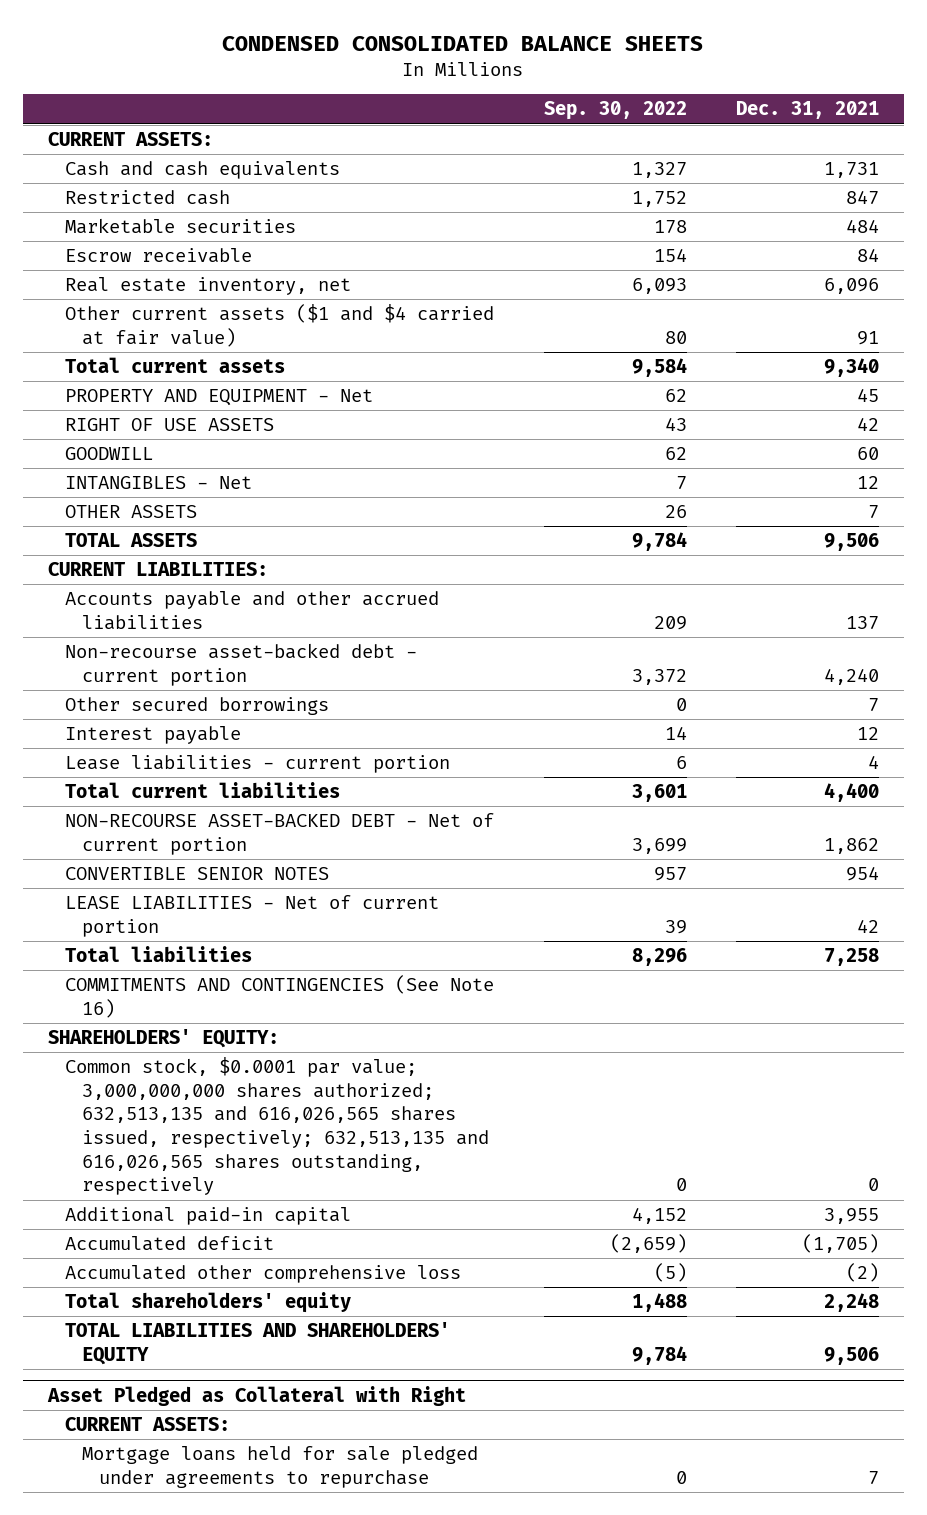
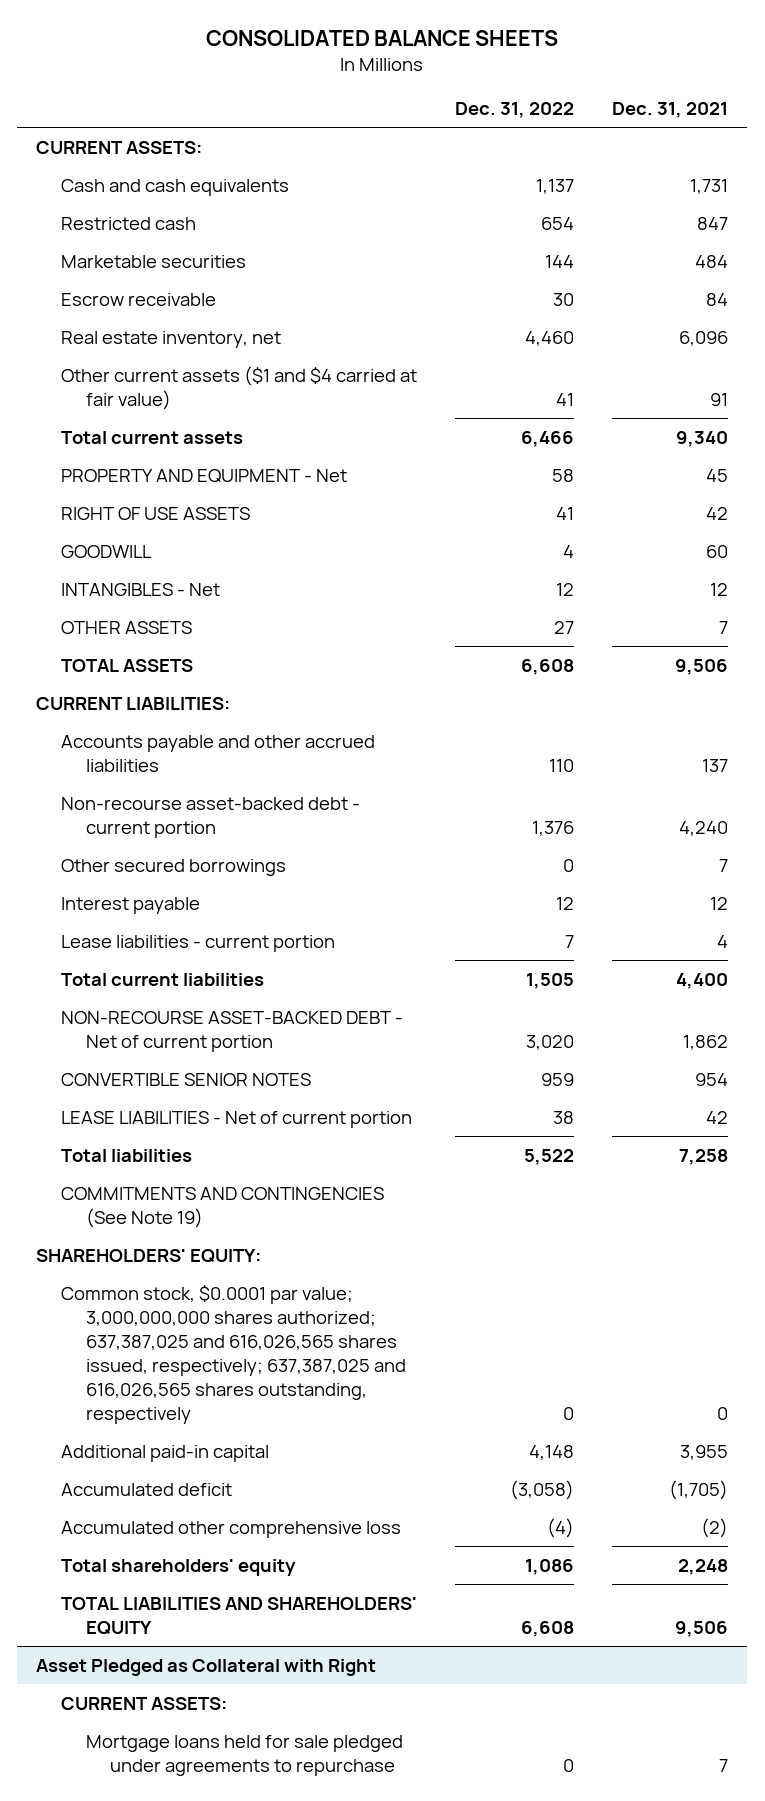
- CONDENSED CONSOLIDATED BALANCE SHEETS
+ CONSOLIDATED BALANCE SHEETS
- | Sep. 30, 2022 | Dec. 31, 2021
+ | Dec. 31, 2022 | Dec. 31, 2021
- COMMITMENTS AND CONTINGENCIES (See Note 16)
+ COMMITMENTS AND CONTINGENCIES (See Note 19)
- Common stock, $0.0001 par value; 3,000,000,000 shares authorized; 632,513,135 and 616,026,565 shares issued, respectively; 632,513,135 and 616,026,565 shares outstanding, respectively | 0 | 0
+ Common stock, $0.0001 par value; 3,000,000,000 shares authorized; 637,387,025 and 616,026,565 shares issued, respectively; 637,387,025 and 616,026,565 shares outstanding, respectively | 0 | 0

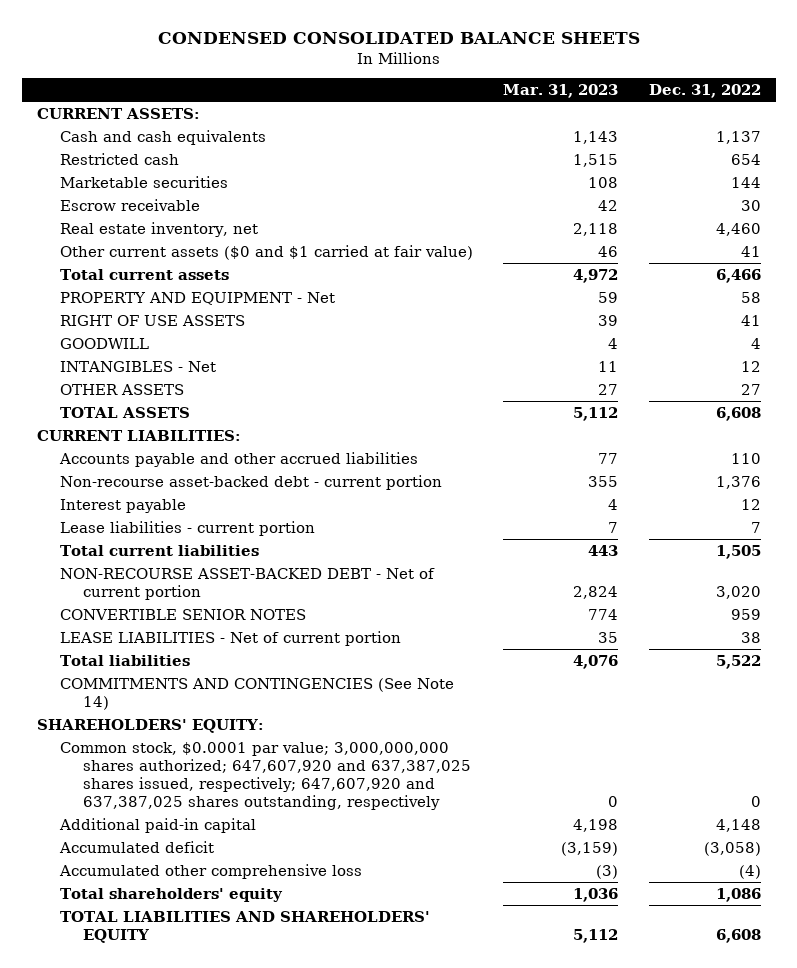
- CONSOLIDATED BALANCE SHEETS
+ CONDENSED CONSOLIDATED BALANCE SHEETS
- | Dec. 31, 2022 | Dec. 31, 2021
+ | Mar. 31, 2023 | Dec. 31, 2022
- Other current assets ($1 and $4 carried at fair value) | 41 | 91
+ Other current assets ($0 and $1 carried at fair value) | 46 | 41
- Other secured borrowings | 0 | 7
- COMMITMENTS AND CONTINGENCIES (See Note 19)
+ COMMITMENTS AND CONTINGENCIES (See Note 14)
- Common stock, $0.0001 par value; 3,000,000,000 shares authorized; 637,387,025 and 616,026,565 shares issued, respectively; 637,387,025 and 616,026,565 shares outstanding, respectively | 0 | 0
+ Common stock, $0.0001 par value; 3,000,000,000 shares authorized; 647,607,920 and 637,387,025 shares issued, respectively; 647,607,920 and 637,387,025 shares outstanding, respectively | 0 | 0
- Asset Pledged as Collateral with Right
- CURRENT ASSETS:
- Mortgage loans held for sale pledged under agreements to repurchase | 0 | 7

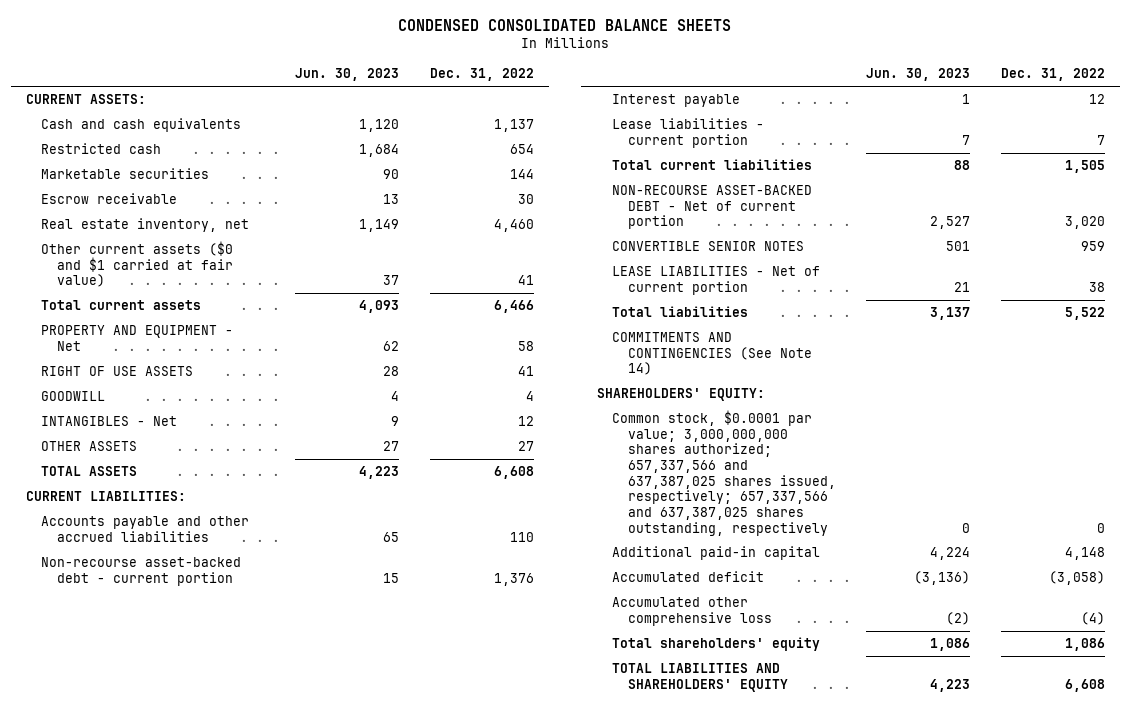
- | Mar. 31, 2023 | Dec. 31, 2022
+ | Jun. 30, 2023 | Dec. 31, 2022
- Common stock, $0.0001 par value; 3,000,000,000 shares authorized; 647,607,920 and 637,387,025 shares issued, respectively; 647,607,920 and 637,387,025 shares outstanding, respectively | 0 | 0
+ Common stock, $0.0001 par value; 3,000,000,000 shares authorized; 657,337,566 and 637,387,025 shares issued, respectively; 657,337,566 and 637,387,025 shares outstanding, respectively | 0 | 0

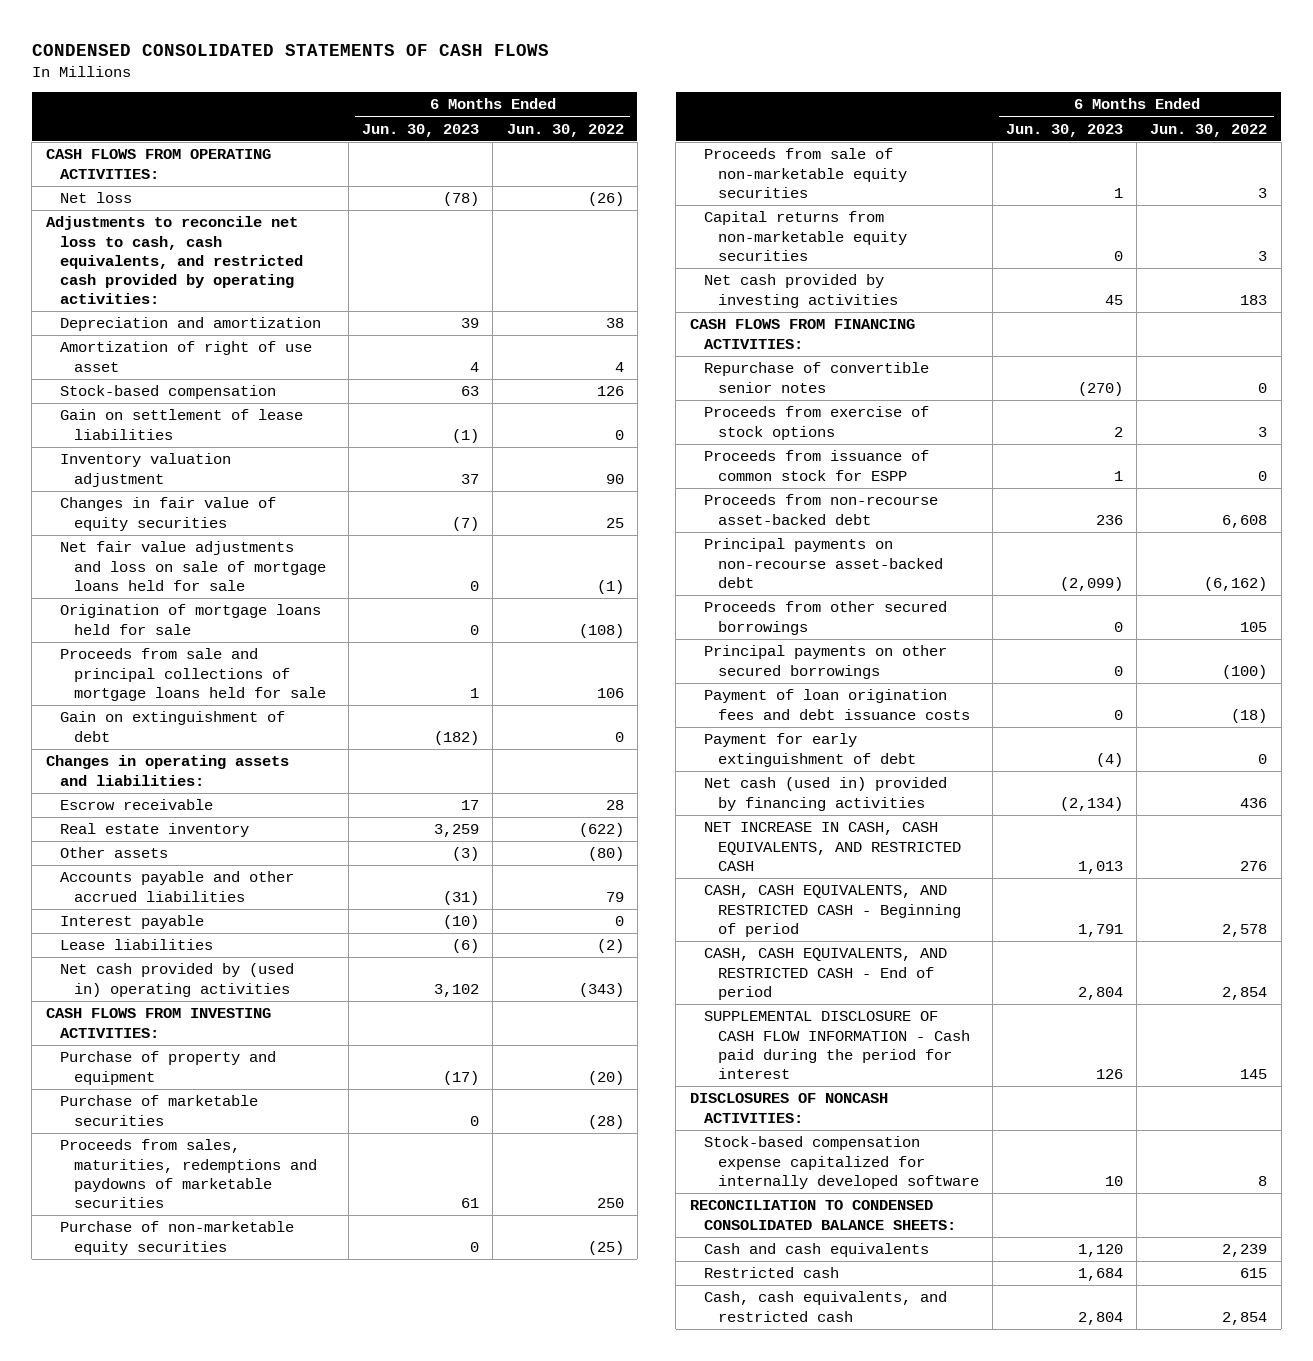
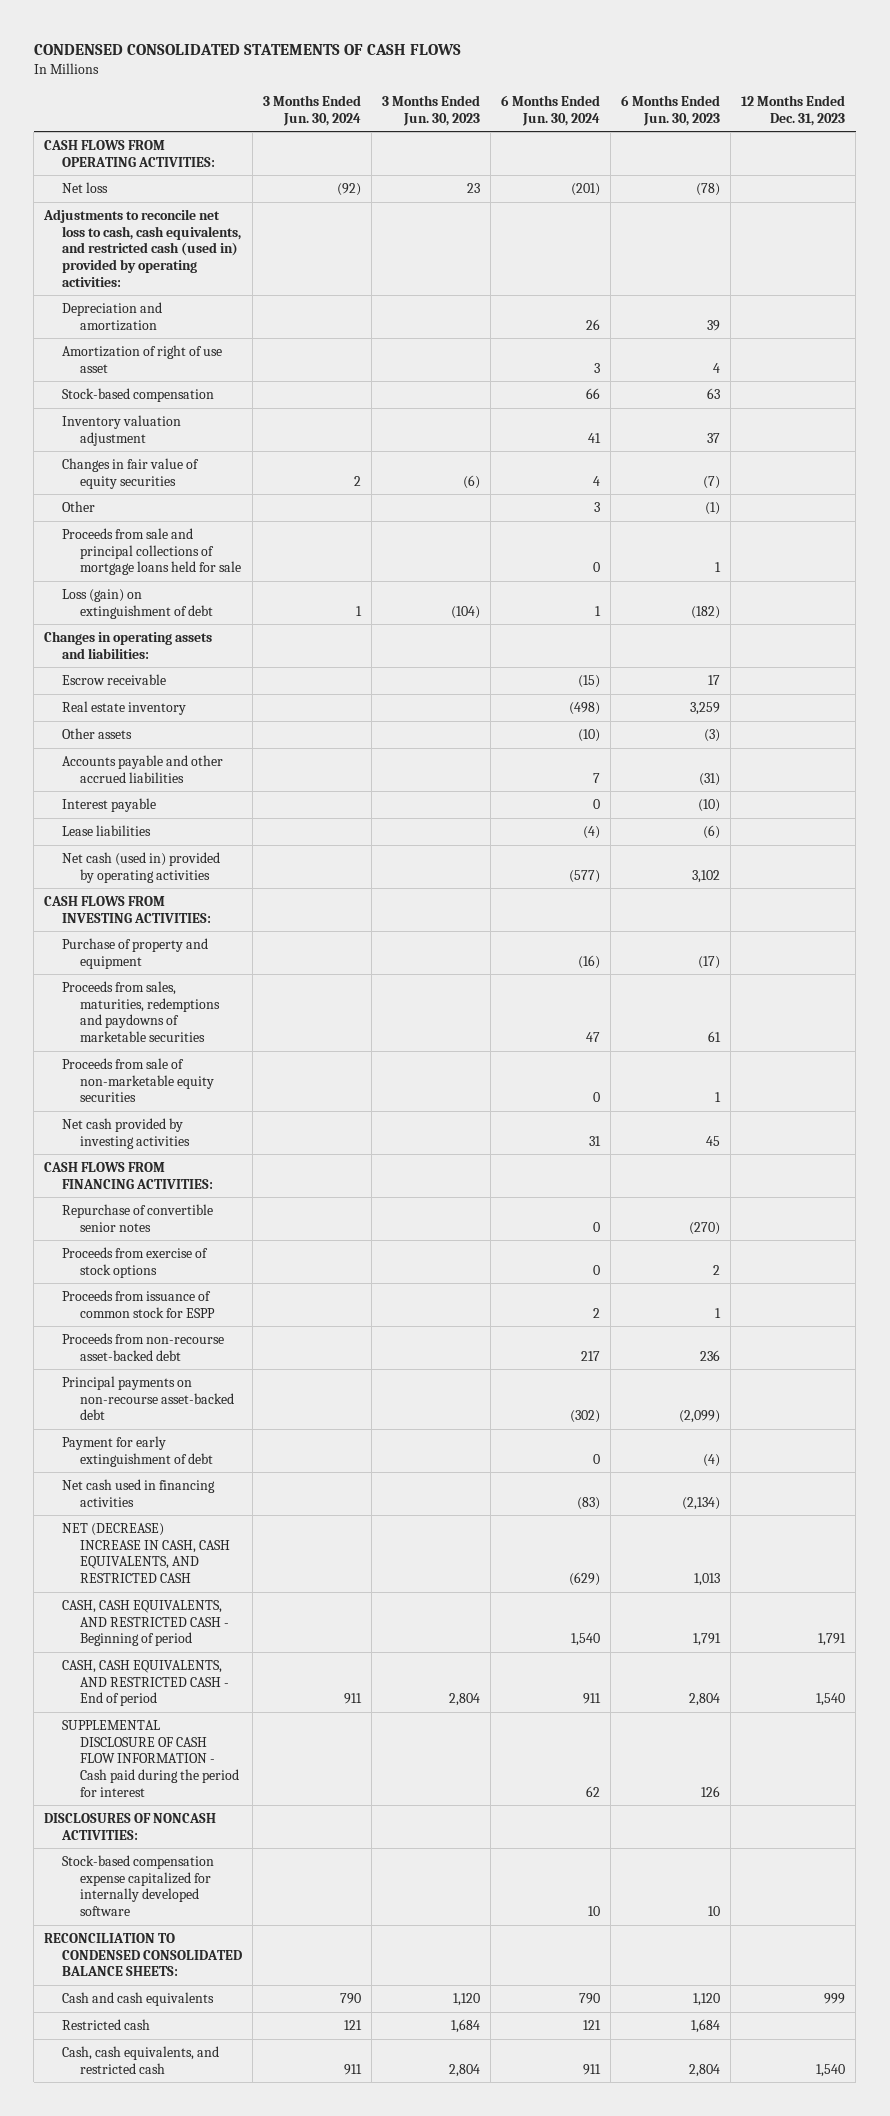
- | 6 Months Ended Jun. 30, 2023 | 6 Months Ended Jun. 30, 2022
+ | 3 Months Ended Jun. 30, 2024 | 3 Months Ended Jun. 30, 2023 | 6 Months Ended Jun. 30, 2024 | 6 Months Ended Jun. 30, 2023 | 12 Months Ended Dec. 31, 2023
- Adjustments to reconcile net loss to cash, cash equivalents, and restricted cash provided by operating activities:
+ Adjustments to reconcile net loss to cash, cash equivalents, and restricted cash (used in) provided by operating activities:
- Gain on settlement of lease liabilities | (1) | 0
- Net fair value adjustments and loss on sale of mortgage loans held for sale | 0 | (1)
- Origination of mortgage loans held for sale | 0 | (108)
+ Other | | | 3 | (1) |
- Gain on extinguishment of debt | (182) | 0
+ Loss (gain) on extinguishment of debt | 1 | (104) | 1 | (182) |
- Net cash provided by (used in) operating activities | 3,102 | (343)
+ Net cash (used in) provided by operating activities | | | (577) | 3,102 |
- Purchase of marketable securities | 0 | (28)
- Purchase of non-marketable equity securities | 0 | (25)
- Capital returns from non-marketable equity securities | 0 | 3
- Proceeds from other secured borrowings | 0 | 105
- Principal payments on other secured borrowings | 0 | (100)
- Payment of loan origination fees and debt issuance costs | 0 | (18)
- Net cash (used in) provided by financing activities | (2,134) | 436
- NET INCREASE IN CASH, CASH EQUIVALENTS, AND RESTRICTED CASH | 1,013 | 276
+ Net cash used in financing activities | | | (83) | (2,134) |
+ NET (DECREASE) INCREASE IN CASH, CASH EQUIVALENTS, AND RESTRICTED CASH | | | (629) | 1,013 |

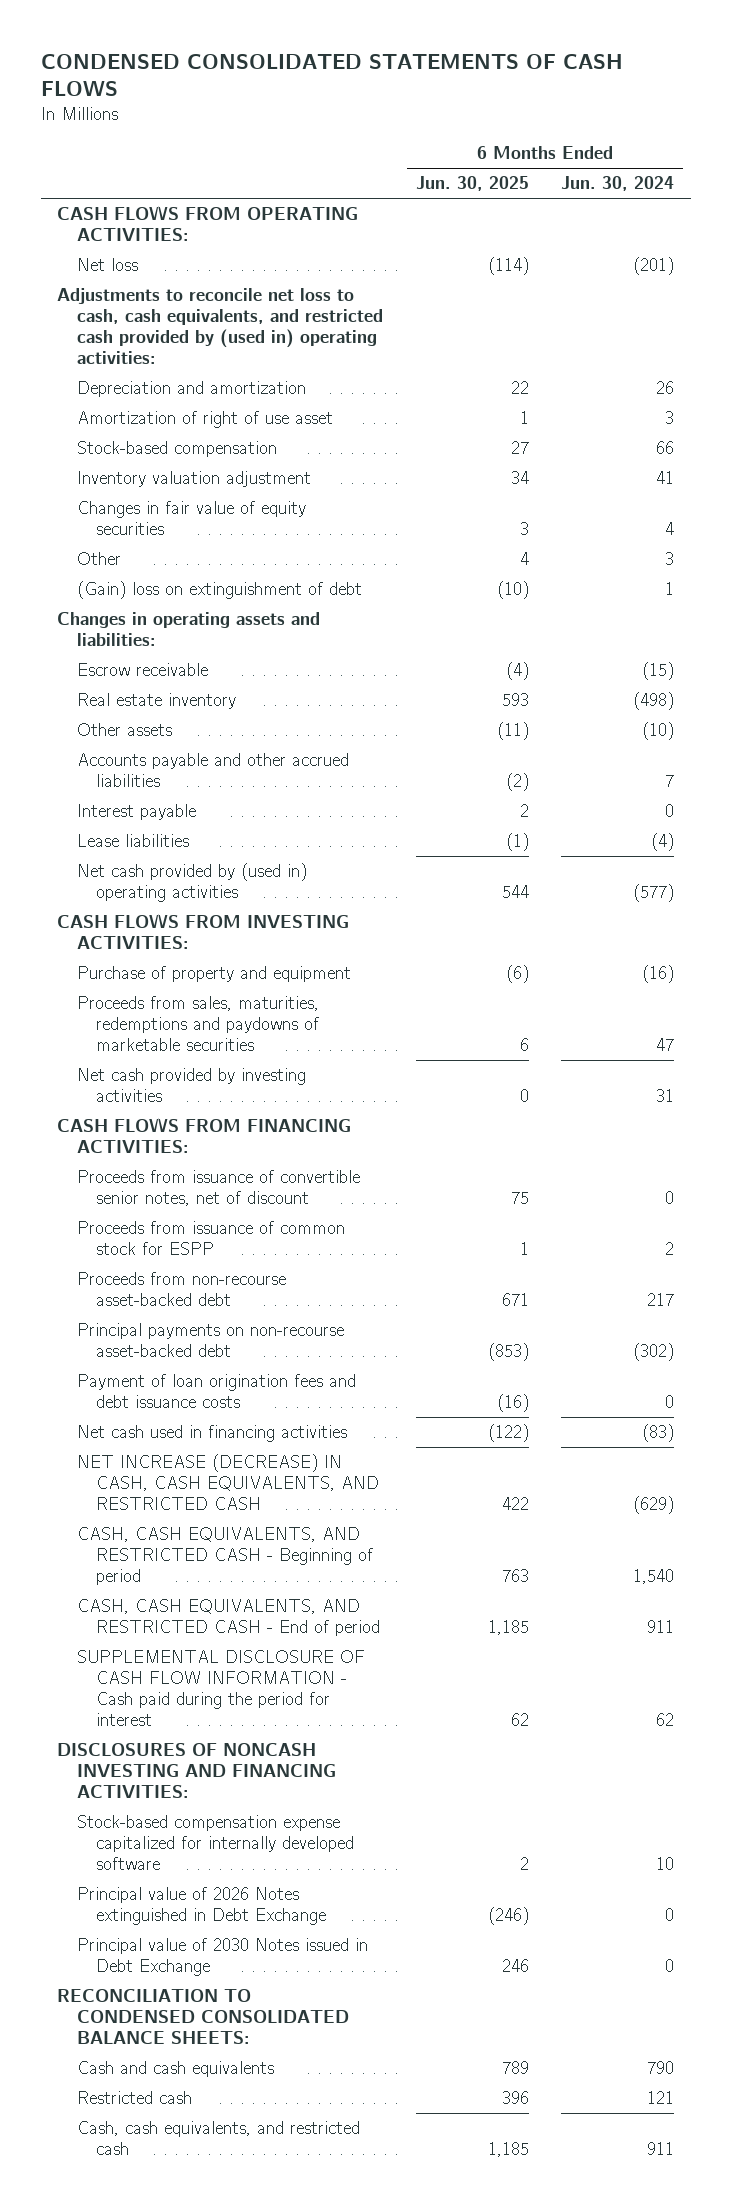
- | 3 Months Ended Jun. 30, 2024 | 3 Months Ended Jun. 30, 2023 | 6 Months Ended Jun. 30, 2024 | 6 Months Ended Jun. 30, 2023 | 12 Months Ended Dec. 31, 2023
+ | 6 Months Ended Jun. 30, 2025 | 6 Months Ended Jun. 30, 2024
- Adjustments to reconcile net loss to cash, cash equivalents, and restricted cash (used in) provided by operating activities:
+ Adjustments to reconcile net loss to cash, cash equivalents, and restricted cash provided by (used in) operating activities:
- Proceeds from sale and principal collections of mortgage loans held for sale | | | 0 | 1 |
- Loss (gain) on extinguishment of debt | 1 | (104) | 1 | (182) |
+ (Gain) loss on extinguishment of debt | (10) | 1
- Net cash (used in) provided by operating activities | | | (577) | 3,102 |
+ Net cash provided by (used in) operating activities | 544 | (577)
- Proceeds from sale of non-marketable equity securities | | | 0 | 1 |
- Repurchase of convertible senior notes | | | 0 | (270) |
- Proceeds from exercise of stock options | | | 0 | 2 |
+ Proceeds from issuance of convertible senior notes, net of discount | 75 | 0
- Payment for early extinguishment of debt | | | 0 | (4) |
+ Payment of loan origination fees and debt issuance costs | (16) | 0
- NET (DECREASE) INCREASE IN CASH, CASH EQUIVALENTS, AND RESTRICTED CASH | | | (629) | 1,013 |
+ NET INCREASE (DECREASE) IN CASH, CASH EQUIVALENTS, AND RESTRICTED CASH | 422 | (629)
- DISCLOSURES OF NONCASH ACTIVITIES:
+ DISCLOSURES OF NONCASH INVESTING AND FINANCING ACTIVITIES:
+ Principal value of 2026 Notes extinguished in Debt Exchange | (246) | 0
+ Principal value of 2030 Notes issued in Debt Exchange | 246 | 0

